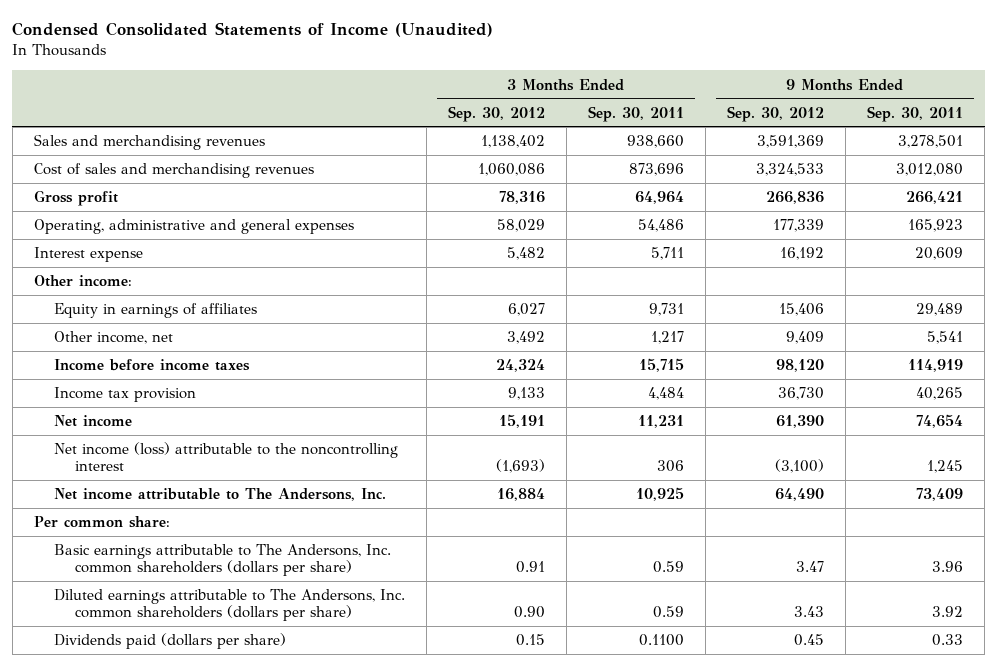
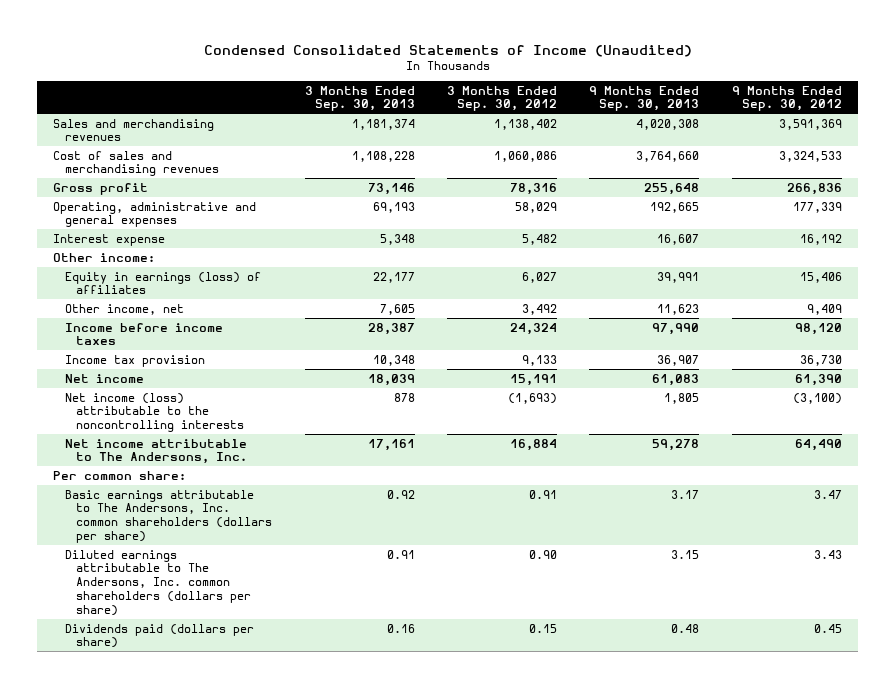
- | 3 Months Ended Sep. 30, 2012 | 3 Months Ended Sep. 30, 2011 | 9 Months Ended Sep. 30, 2012 | 9 Months Ended Sep. 30, 2011
+ | 3 Months Ended Sep. 30, 2013 | 3 Months Ended Sep. 30, 2012 | 9 Months Ended Sep. 30, 2013 | 9 Months Ended Sep. 30, 2012
- Equity in earnings of affiliates | 6,027 | 9,731 | 15,406 | 29,489
+ Equity in earnings (loss) of affiliates | 22,177 | 6,027 | 39,991 | 15,406
- Net income (loss) attributable to the noncontrolling interest | (1,693) | 306 | (3,100) | 1,245
+ Net income (loss) attributable to the noncontrolling interests | 878 | (1,693) | 1,805 | (3,100)

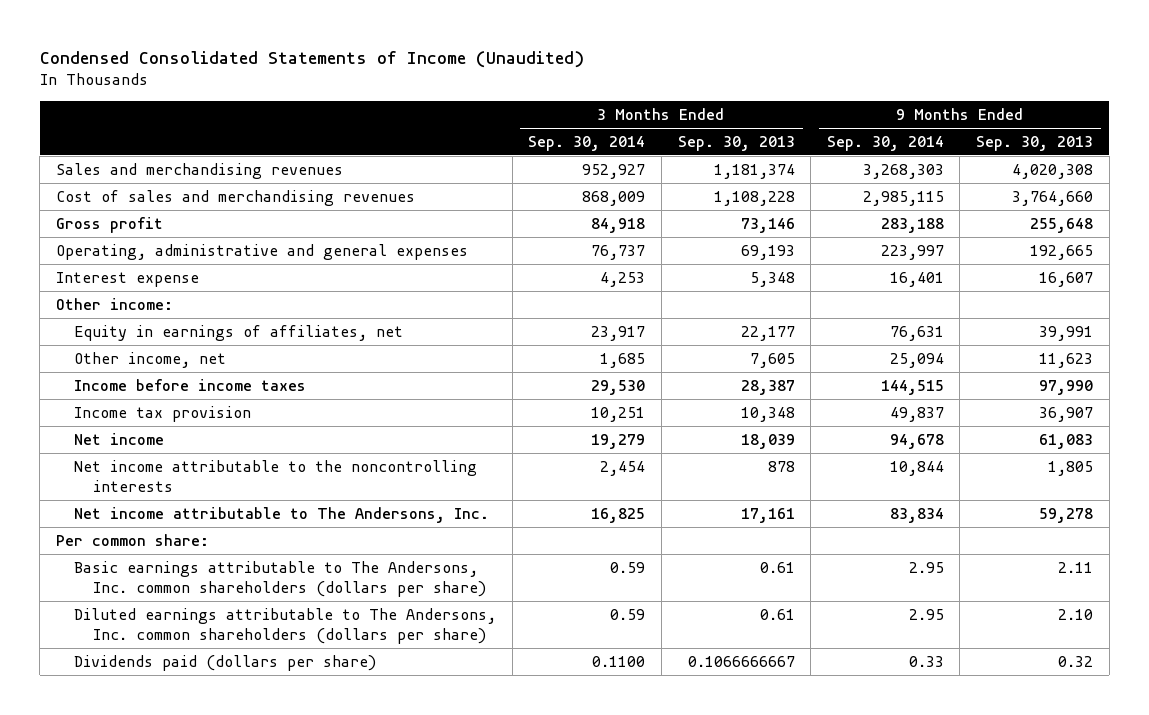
- | 3 Months Ended Sep. 30, 2013 | 3 Months Ended Sep. 30, 2012 | 9 Months Ended Sep. 30, 2013 | 9 Months Ended Sep. 30, 2012
+ | 3 Months Ended Sep. 30, 2014 | 3 Months Ended Sep. 30, 2013 | 9 Months Ended Sep. 30, 2014 | 9 Months Ended Sep. 30, 2013
- Equity in earnings (loss) of affiliates | 22,177 | 6,027 | 39,991 | 15,406
+ Equity in earnings of affiliates, net | 23,917 | 22,177 | 76,631 | 39,991
- Net income (loss) attributable to the noncontrolling interests | 878 | (1,693) | 1,805 | (3,100)
+ Net income attributable to the noncontrolling interests | 2,454 | 878 | 10,844 | 1,805
- Basic earnings attributable to The Andersons, Inc. common shareholders (dollars per share) | 0.92 | 0.91 | 3.17 | 3.47
- Diluted earnings attributable to The Andersons, Inc. common shareholders (dollars per share) | 0.91 | 0.90 | 3.15 | 3.43
- Dividends paid (dollars per share) | 0.16 | 0.15 | 0.48 | 0.45
+ Basic earnings attributable to The Andersons, Inc. common shareholders (dollars per share) | 0.59 | 0.61 | 2.95 | 2.11
+ Diluted earnings attributable to The Andersons, Inc. common shareholders (dollars per share) | 0.59 | 0.61 | 2.95 | 2.10
+ Dividends paid (dollars per share) | 0.1100 | 0.1066666667 | 0.33 | 0.32

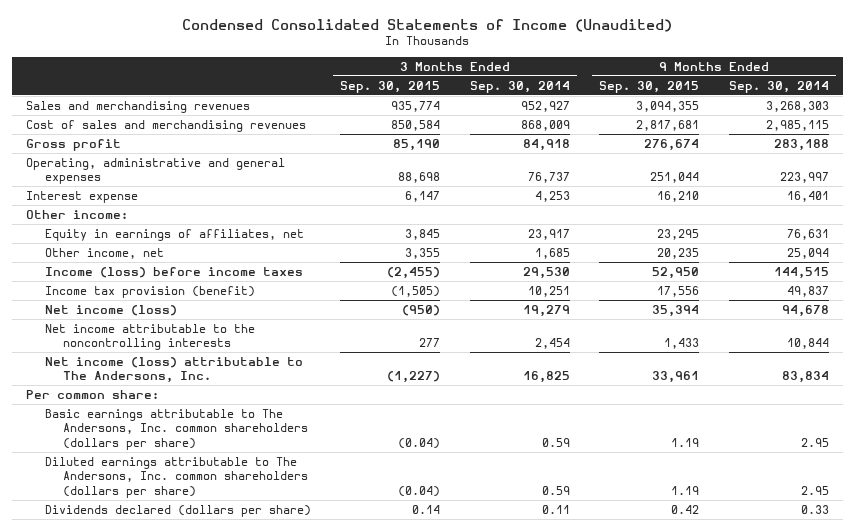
- | 3 Months Ended Sep. 30, 2014 | 3 Months Ended Sep. 30, 2013 | 9 Months Ended Sep. 30, 2014 | 9 Months Ended Sep. 30, 2013
+ | 3 Months Ended Sep. 30, 2015 | 3 Months Ended Sep. 30, 2014 | 9 Months Ended Sep. 30, 2015 | 9 Months Ended Sep. 30, 2014
- Income before income taxes | 29,530 | 28,387 | 144,515 | 97,990
- Income tax provision | 10,251 | 10,348 | 49,837 | 36,907
- Net income | 19,279 | 18,039 | 94,678 | 61,083
+ Income (loss) before income taxes | (2,455) | 29,530 | 52,950 | 144,515
+ Income tax provision (benefit) | (1,505) | 10,251 | 17,556 | 49,837
+ Net income (loss) | (950) | 19,279 | 35,394 | 94,678
- Net income attributable to The Andersons, Inc. | 16,825 | 17,161 | 83,834 | 59,278
+ Net income (loss) attributable to The Andersons, Inc. | (1,227) | 16,825 | 33,961 | 83,834
- Dividends paid (dollars per share) | 0.1100 | 0.1066666667 | 0.33 | 0.32
+ Dividends declared (dollars per share) | 0.14 | 0.11 | 0.42 | 0.33

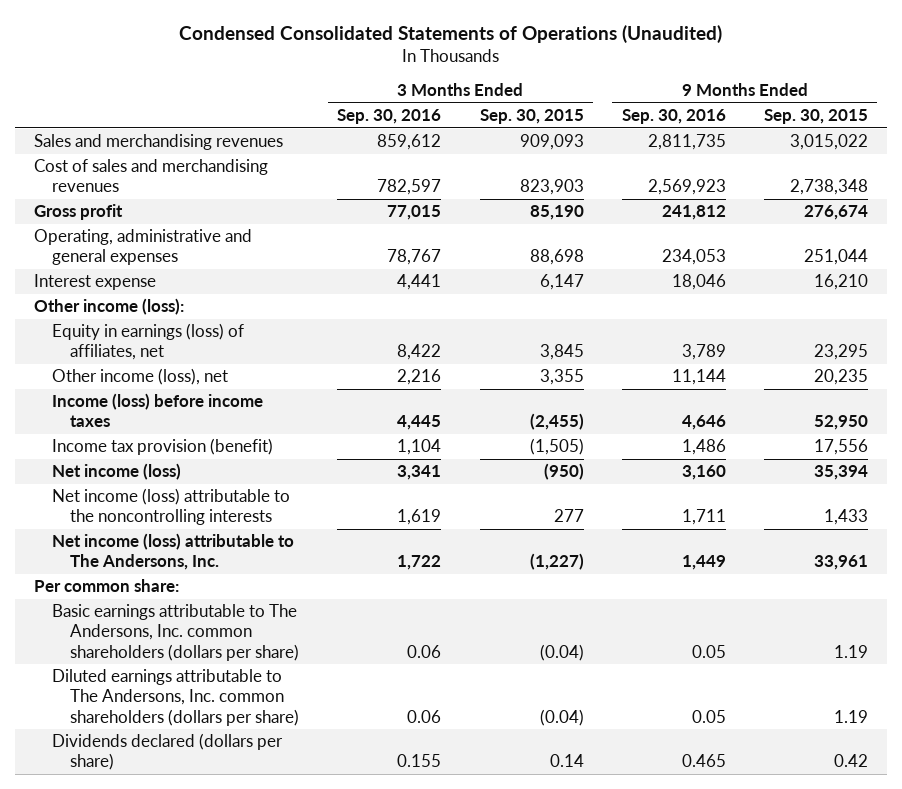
- Condensed Consolidated Statements of Income (Unaudited)
+ Condensed Consolidated Statements of Operations (Unaudited)
- | 3 Months Ended Sep. 30, 2015 | 3 Months Ended Sep. 30, 2014 | 9 Months Ended Sep. 30, 2015 | 9 Months Ended Sep. 30, 2014
+ | 3 Months Ended Sep. 30, 2016 | 3 Months Ended Sep. 30, 2015 | 9 Months Ended Sep. 30, 2016 | 9 Months Ended Sep. 30, 2015
- Sales and merchandising revenues | 935,774 | 952,927 | 3,094,355 | 3,268,303
- Cost of sales and merchandising revenues | 850,584 | 868,009 | 2,817,681 | 2,985,115
+ Sales and merchandising revenues | 859,612 | 909,093 | 2,811,735 | 3,015,022
+ Cost of sales and merchandising revenues | 782,597 | 823,903 | 2,569,923 | 2,738,348
- Other income:
- Equity in earnings of affiliates, net | 3,845 | 23,917 | 23,295 | 76,631
- Other income, net | 3,355 | 1,685 | 20,235 | 25,094
+ Other income (loss):
+ Equity in earnings (loss) of affiliates, net | 8,422 | 3,845 | 3,789 | 23,295
+ Other income (loss), net | 2,216 | 3,355 | 11,144 | 20,235
- Net income attributable to the noncontrolling interests | 277 | 2,454 | 1,433 | 10,844
+ Net income (loss) attributable to the noncontrolling interests | 1,619 | 277 | 1,711 | 1,433

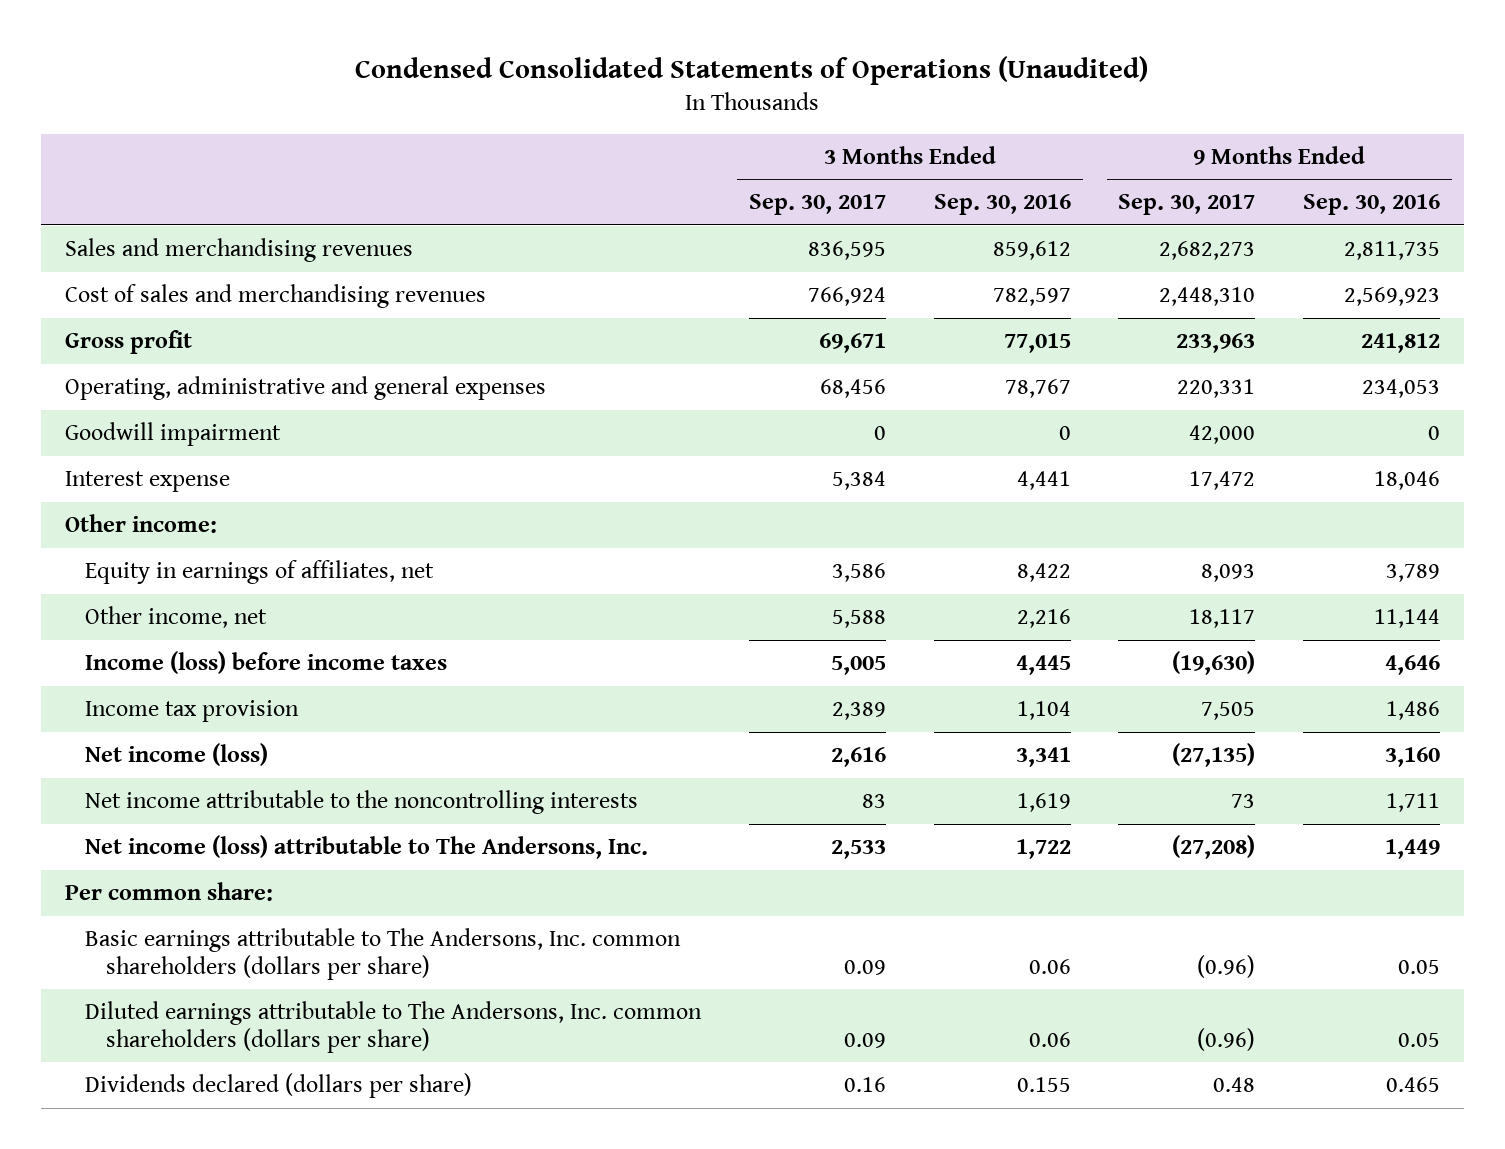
- | 3 Months Ended Sep. 30, 2016 | 3 Months Ended Sep. 30, 2015 | 9 Months Ended Sep. 30, 2016 | 9 Months Ended Sep. 30, 2015
+ | 3 Months Ended Sep. 30, 2017 | 3 Months Ended Sep. 30, 2016 | 9 Months Ended Sep. 30, 2017 | 9 Months Ended Sep. 30, 2016
+ Goodwill impairment | 0 | 0 | 42,000 | 0
- Other income (loss):
- Equity in earnings (loss) of affiliates, net | 8,422 | 3,845 | 3,789 | 23,295
- Other income (loss), net | 2,216 | 3,355 | 11,144 | 20,235
+ Other income:
+ Equity in earnings of affiliates, net | 3,586 | 8,422 | 8,093 | 3,789
+ Other income, net | 5,588 | 2,216 | 18,117 | 11,144
- Income tax provision (benefit) | 1,104 | (1,505) | 1,486 | 17,556
+ Income tax provision | 2,389 | 1,104 | 7,505 | 1,486
- Net income (loss) attributable to the noncontrolling interests | 1,619 | 277 | 1,711 | 1,433
+ Net income attributable to the noncontrolling interests | 83 | 1,619 | 73 | 1,711

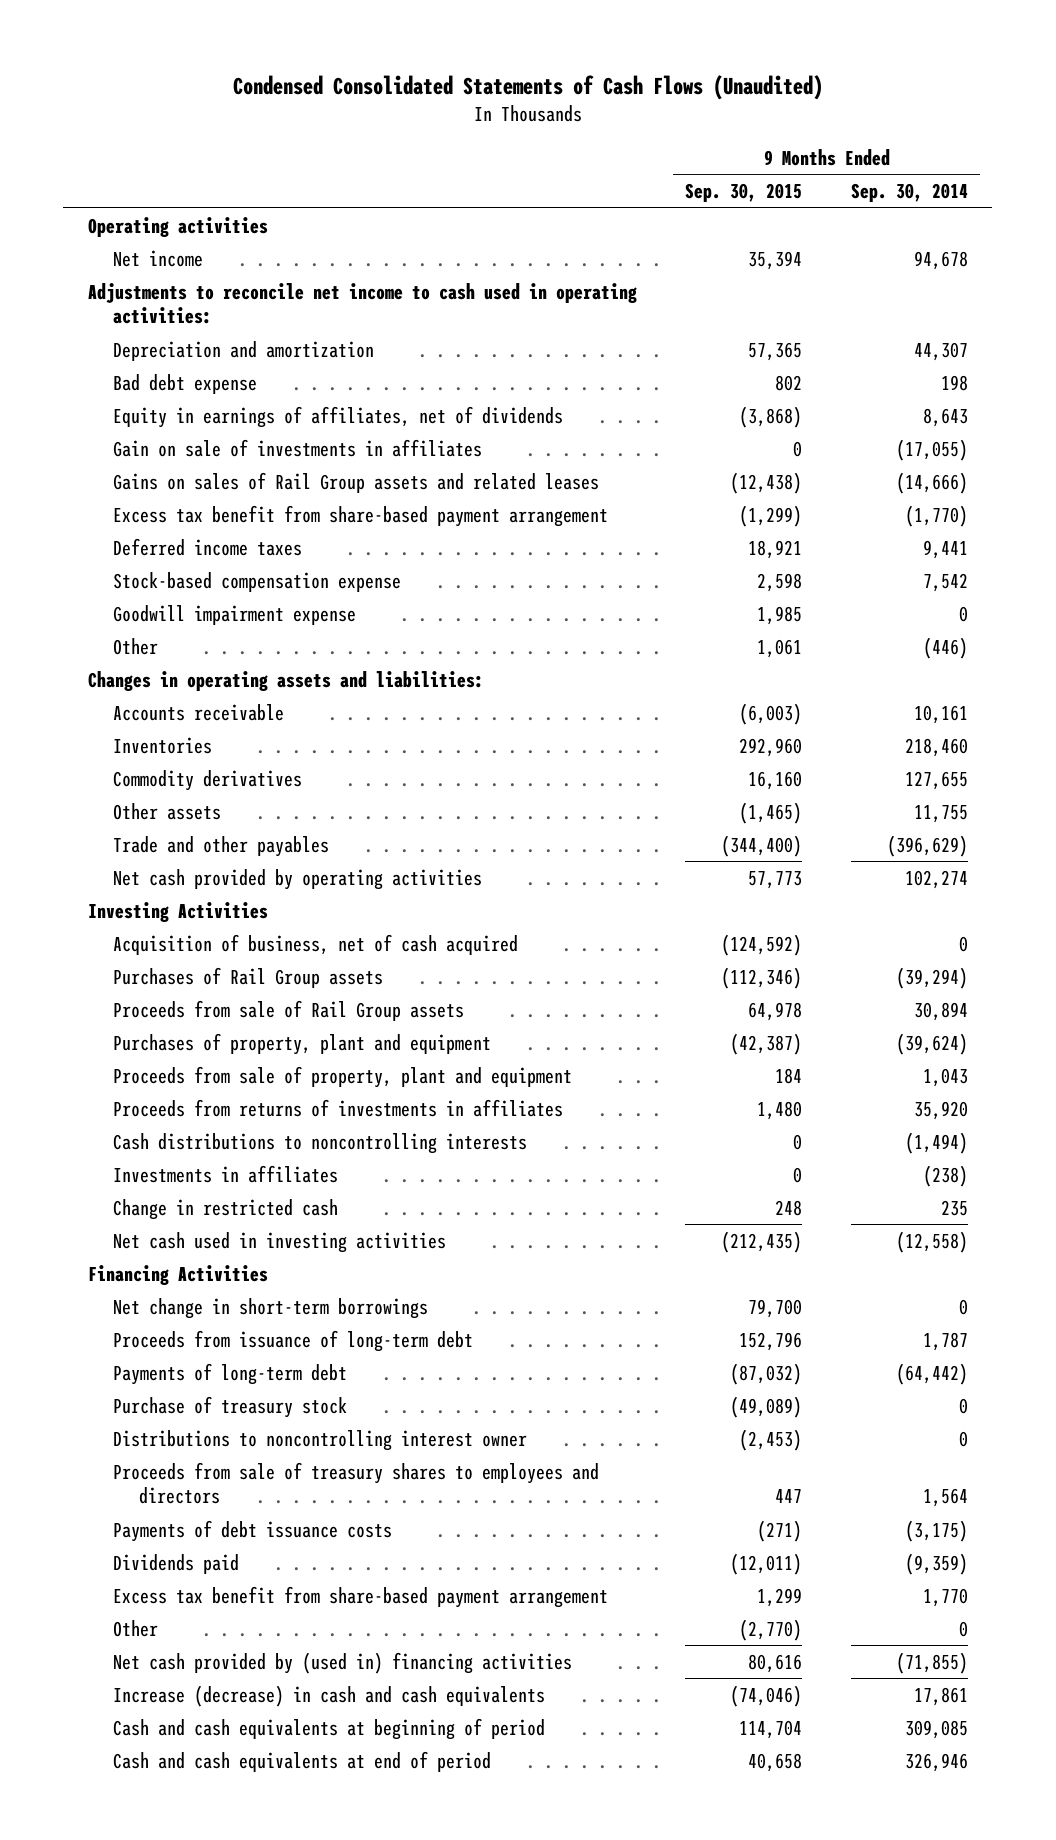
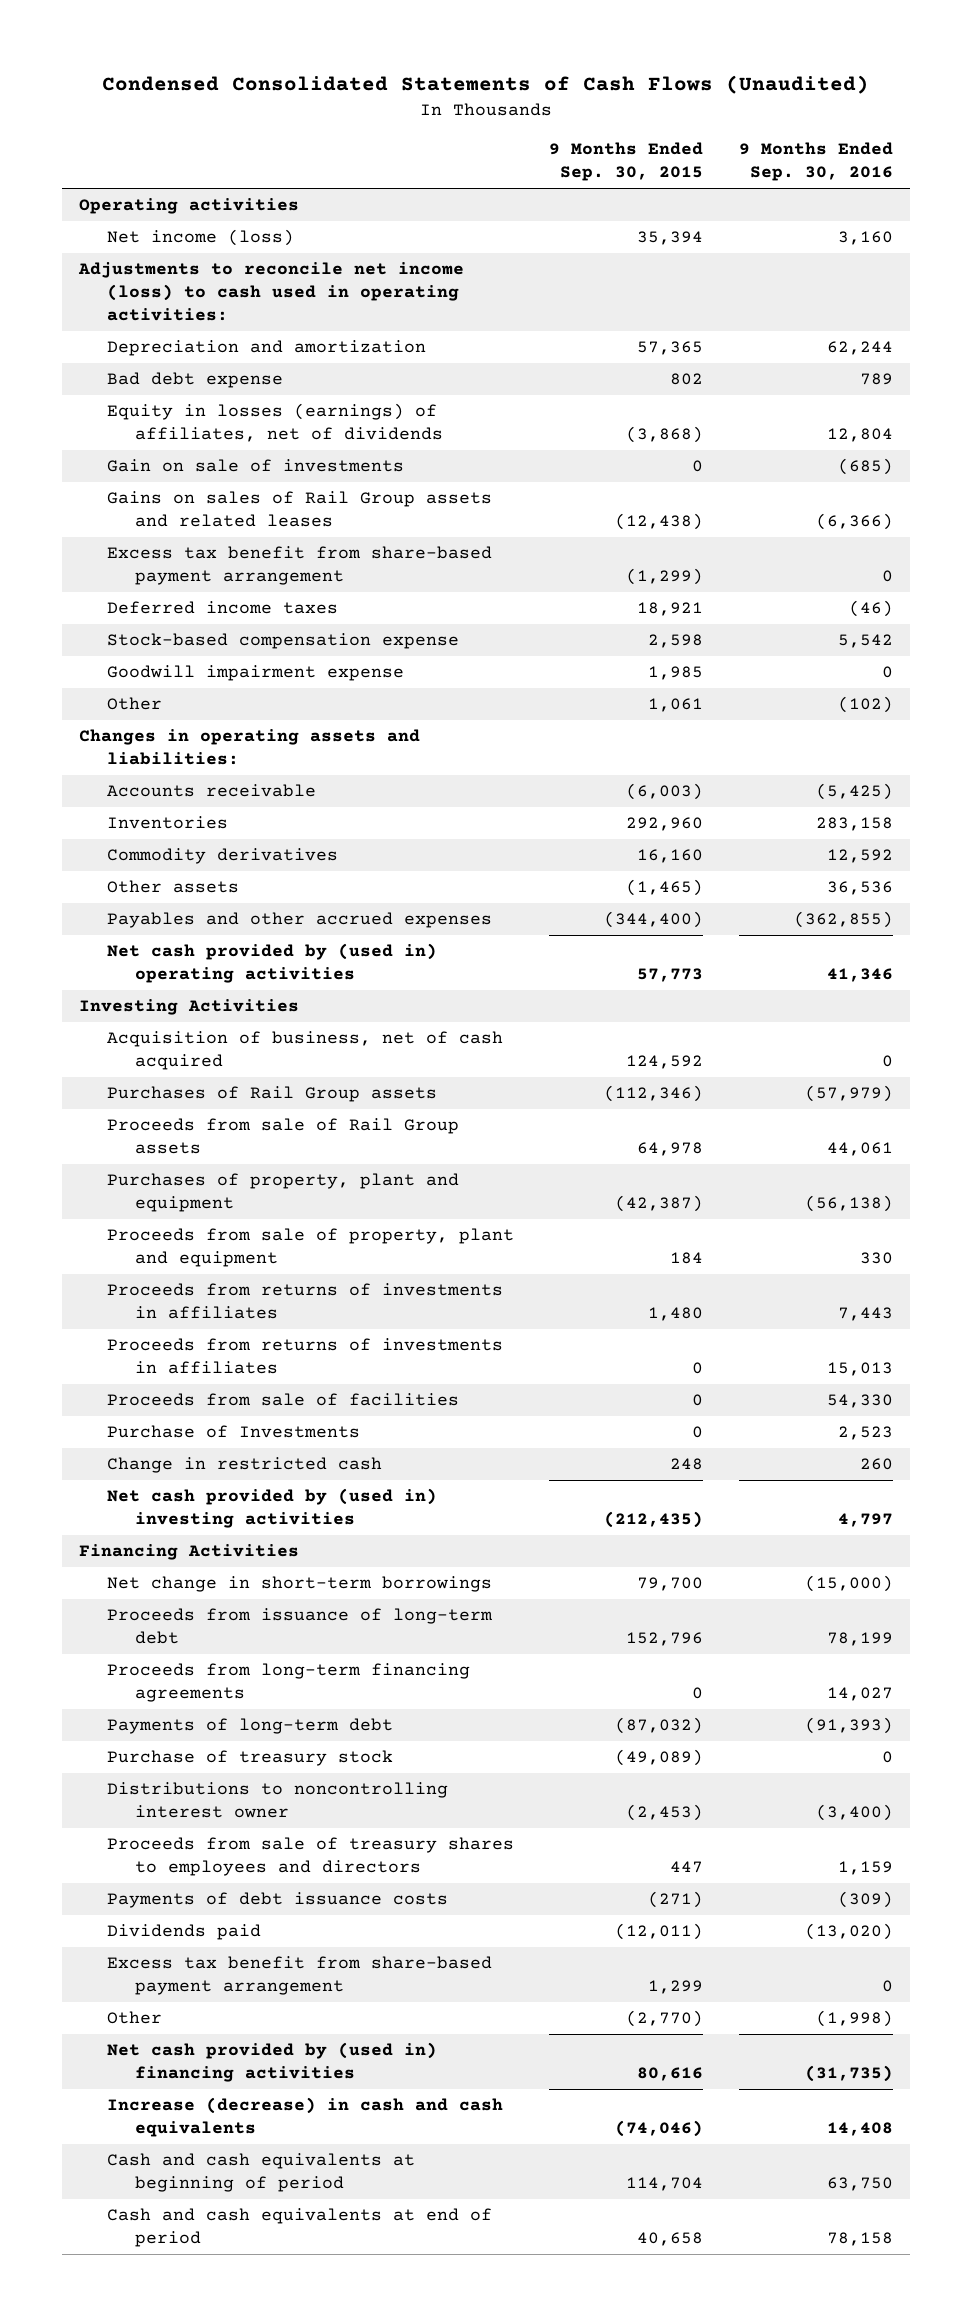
- | 9 Months Ended Sep. 30, 2015 | 9 Months Ended Sep. 30, 2014
+ | 9 Months Ended Sep. 30, 2015 | 9 Months Ended Sep. 30, 2016
- Net income | 35,394 | 94,678
- Adjustments to reconcile net income to cash used in operating activities:
+ Net income (loss) | 35,394 | 3,160
+ Adjustments to reconcile net income (loss) to cash used in operating activities:
- Equity in earnings of affiliates, net of dividends | (3,868) | 8,643
- Gain on sale of investments in affiliates | 0 | (17,055)
+ Equity in losses (earnings) of affiliates, net of dividends | (3,868) | 12,804
+ Gain on sale of investments | 0 | (685)
- Trade and other payables | (344,400) | (396,629)
- Net cash provided by operating activities | 57,773 | 102,274
+ Payables and other accrued expenses | (344,400) | (362,855)
+ Net cash provided by (used in) operating activities | 57,773 | 41,346
- Acquisition of business, net of cash acquired | (124,592) | 0
+ Acquisition of business, net of cash acquired | 124,592 | 0
- Cash distributions to noncontrolling interests | 0 | (1,494)
- Investments in affiliates | 0 | (238)
+ Proceeds from returns of investments in affiliates | 0 | 15,013
+ Proceeds from sale of facilities | 0 | 54,330
+ Purchase of Investments | 0 | 2,523
- Net cash used in investing activities | (212,435) | (12,558)
+ Net cash provided by (used in) investing activities | (212,435) | 4,797
+ Proceeds from long-term financing agreements | 0 | 14,027

